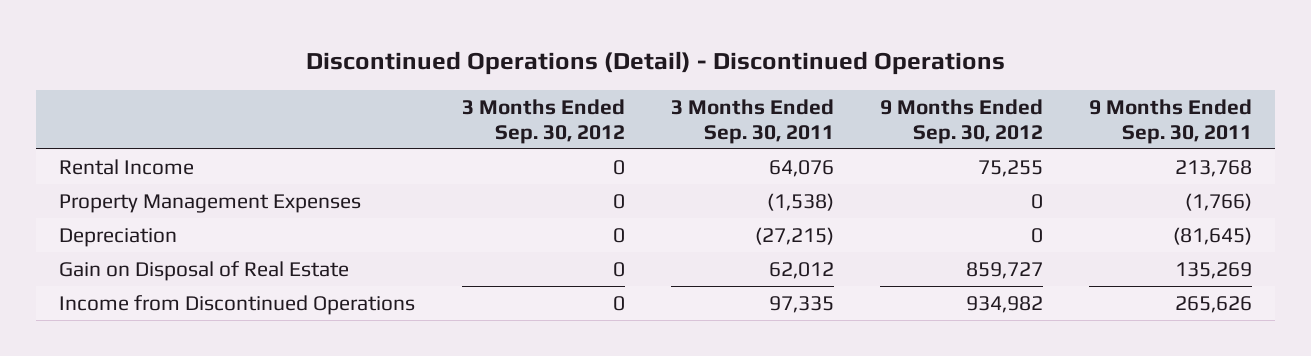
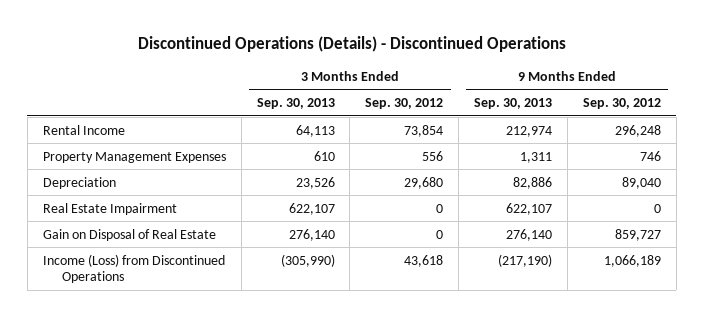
- Discontinued Operations (Detail) - Discontinued Operations
+ Discontinued Operations (Details) - Discontinued Operations
- | 3 Months Ended Sep. 30, 2012 | 3 Months Ended Sep. 30, 2011 | 9 Months Ended Sep. 30, 2012 | 9 Months Ended Sep. 30, 2011
+ | 3 Months Ended Sep. 30, 2013 | 3 Months Ended Sep. 30, 2012 | 9 Months Ended Sep. 30, 2013 | 9 Months Ended Sep. 30, 2012
- Rental Income | 0 | 64,076 | 75,255 | 213,768
- Property Management Expenses | 0 | (1,538) | 0 | (1,766)
- Depreciation | 0 | (27,215) | 0 | (81,645)
+ Rental Income | 64,113 | 73,854 | 212,974 | 296,248
+ Property Management Expenses | 610 | 556 | 1,311 | 746
+ Depreciation | 23,526 | 29,680 | 82,886 | 89,040
+ Real Estate Impairment | 622,107 | 0 | 622,107 | 0
- Income from Discontinued Operations | 0 | 97,335 | 934,982 | 265,626
+ Income (Loss) from Discontinued Operations | (305,990) | 43,618 | (217,190) | 1,066,189

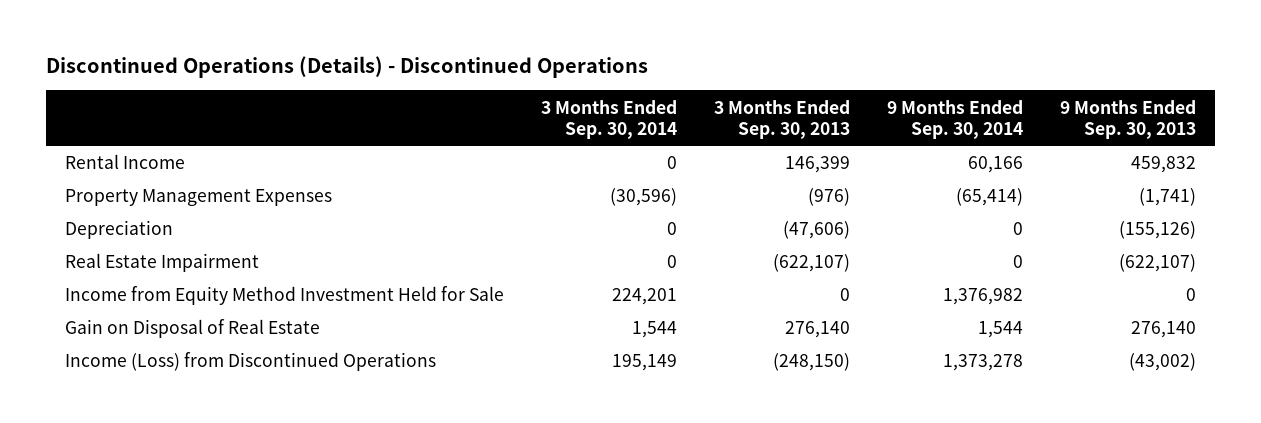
- | 3 Months Ended Sep. 30, 2013 | 3 Months Ended Sep. 30, 2012 | 9 Months Ended Sep. 30, 2013 | 9 Months Ended Sep. 30, 2012
+ | 3 Months Ended Sep. 30, 2014 | 3 Months Ended Sep. 30, 2013 | 9 Months Ended Sep. 30, 2014 | 9 Months Ended Sep. 30, 2013
- Rental Income | 64,113 | 73,854 | 212,974 | 296,248
- Property Management Expenses | 610 | 556 | 1,311 | 746
- Depreciation | 23,526 | 29,680 | 82,886 | 89,040
- Real Estate Impairment | 622,107 | 0 | 622,107 | 0
+ Rental Income | 0 | 146,399 | 60,166 | 459,832
+ Property Management Expenses | (30,596) | (976) | (65,414) | (1,741)
+ Depreciation | 0 | (47,606) | 0 | (155,126)
+ Real Estate Impairment | 0 | (622,107) | 0 | (622,107)
+ Income from Equity Method Investment Held for Sale | 224,201 | 0 | 1,376,982 | 0
- Income (Loss) from Discontinued Operations | (305,990) | 43,618 | (217,190) | 1,066,189
+ Income (Loss) from Discontinued Operations | 195,149 | (248,150) | 1,373,278 | (43,002)

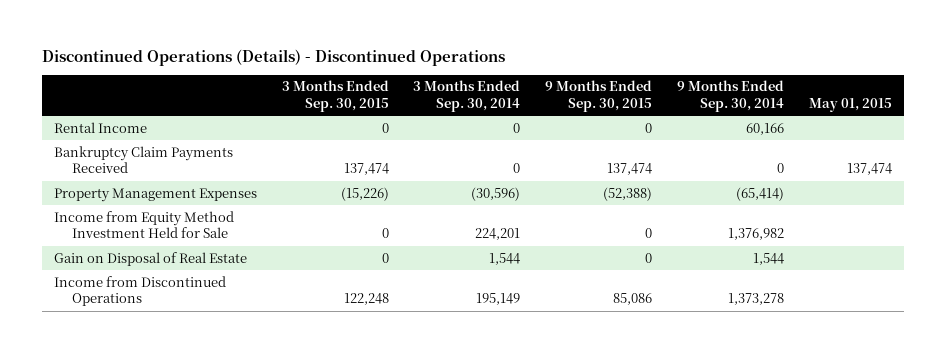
- | 3 Months Ended Sep. 30, 2014 | 3 Months Ended Sep. 30, 2013 | 9 Months Ended Sep. 30, 2014 | 9 Months Ended Sep. 30, 2013
+ | 3 Months Ended Sep. 30, 2015 | 3 Months Ended Sep. 30, 2014 | 9 Months Ended Sep. 30, 2015 | 9 Months Ended Sep. 30, 2014 | May 01, 2015
+ Bankruptcy Claim Payments Received | 137,474 | 0 | 137,474 | 0 | 137,474
- Depreciation | 0 | (47,606) | 0 | (155,126)
- Real Estate Impairment | 0 | (622,107) | 0 | (622,107)
- Income (Loss) from Discontinued Operations | 195,149 | (248,150) | 1,373,278 | (43,002)
+ Income from Discontinued Operations | 122,248 | 195,149 | 85,086 | 1,373,278 |

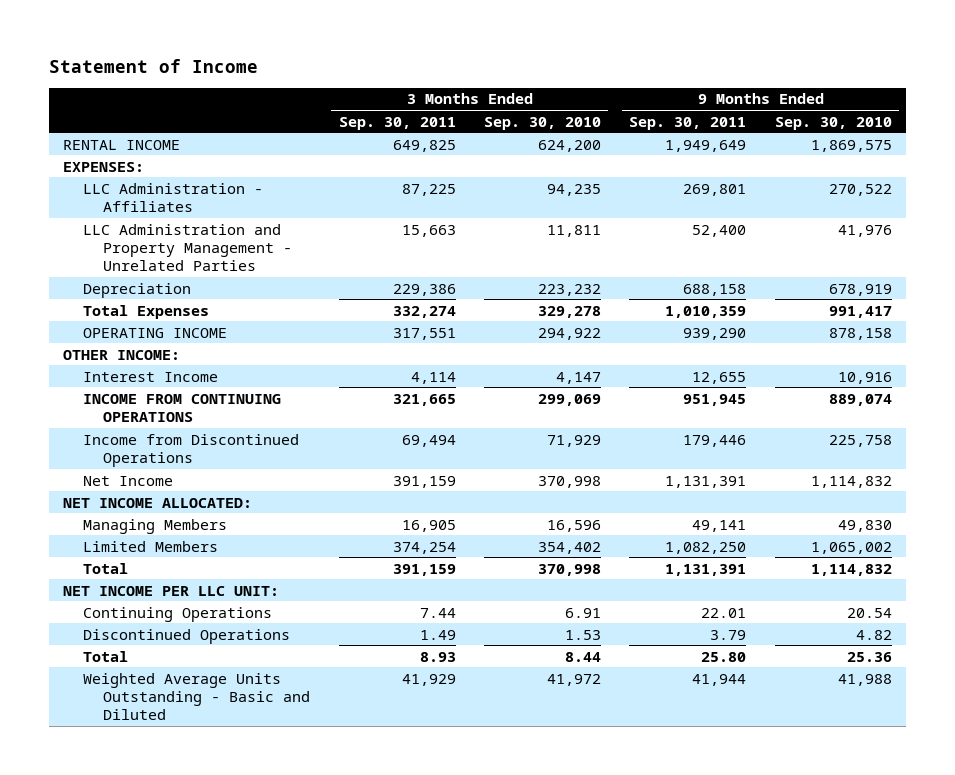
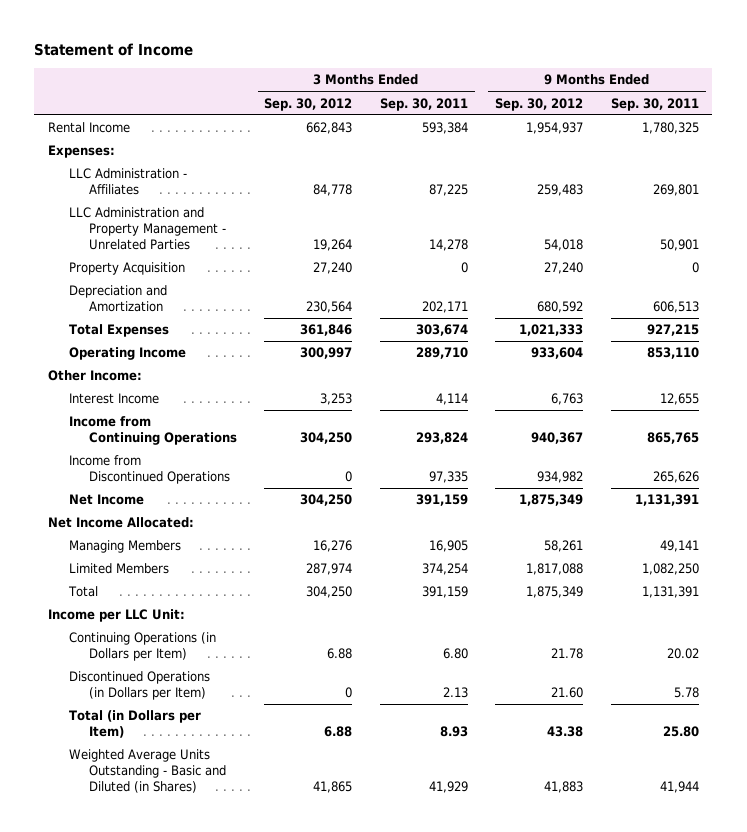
- | 3 Months Ended Sep. 30, 2011 | 3 Months Ended Sep. 30, 2010 | 9 Months Ended Sep. 30, 2011 | 9 Months Ended Sep. 30, 2010
+ | 3 Months Ended Sep. 30, 2012 | 3 Months Ended Sep. 30, 2011 | 9 Months Ended Sep. 30, 2012 | 9 Months Ended Sep. 30, 2011
- RENTAL INCOME | 649,825 | 624,200 | 1,949,649 | 1,869,575
- EXPENSES:
+ Rental Income | 662,843 | 593,384 | 1,954,937 | 1,780,325
+ Expenses:
- LLC Administration and Property Management - Unrelated Parties | 15,663 | 11,811 | 52,400 | 41,976
- Depreciation | 229,386 | 223,232 | 688,158 | 678,919
- Total Expenses | 332,274 | 329,278 | 1,010,359 | 991,417
- OPERATING INCOME | 317,551 | 294,922 | 939,290 | 878,158
- OTHER INCOME:
+ LLC Administration and Property Management - Unrelated Parties | 19,264 | 14,278 | 54,018 | 50,901
+ Property Acquisition | 27,240 | 0 | 27,240 | 0
+ Depreciation and Amortization | 230,564 | 202,171 | 680,592 | 606,513
+ Total Expenses | 361,846 | 303,674 | 1,021,333 | 927,215
+ Operating Income | 300,997 | 289,710 | 933,604 | 853,110
+ Other Income:
- INCOME FROM CONTINUING OPERATIONS | 321,665 | 299,069 | 951,945 | 889,074
- Income from Discontinued Operations | 69,494 | 71,929 | 179,446 | 225,758
+ Income from Continuing Operations | 304,250 | 293,824 | 940,367 | 865,765
+ Income from Discontinued Operations | 0 | 97,335 | 934,982 | 265,626
- NET INCOME ALLOCATED:
+ Net Income Allocated:
- NET INCOME PER LLC UNIT:
- Continuing Operations | 7.44 | 6.91 | 22.01 | 20.54
- Discontinued Operations | 1.49 | 1.53 | 3.79 | 4.82
- Total | 8.93 | 8.44 | 25.80 | 25.36
- Weighted Average Units Outstanding - Basic and Diluted | 41,929 | 41,972 | 41,944 | 41,988
+ Income per LLC Unit:
+ Continuing Operations (in Dollars per Item) | 6.88 | 6.80 | 21.78 | 20.02
+ Discontinued Operations (in Dollars per Item) | 0 | 2.13 | 21.60 | 5.78
+ Total (in Dollars per Item) | 6.88 | 8.93 | 43.38 | 25.80
+ Weighted Average Units Outstanding - Basic and Diluted (in Shares) | 41,865 | 41,929 | 41,883 | 41,944

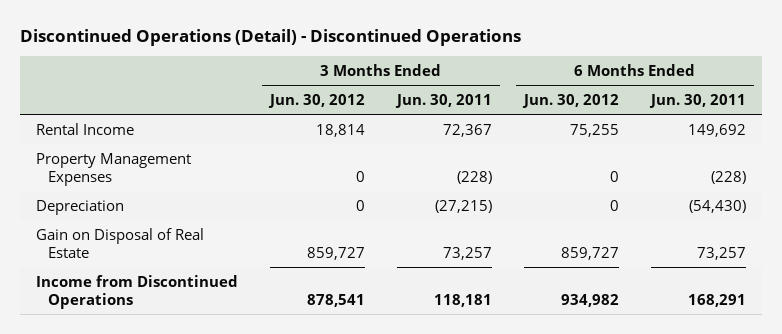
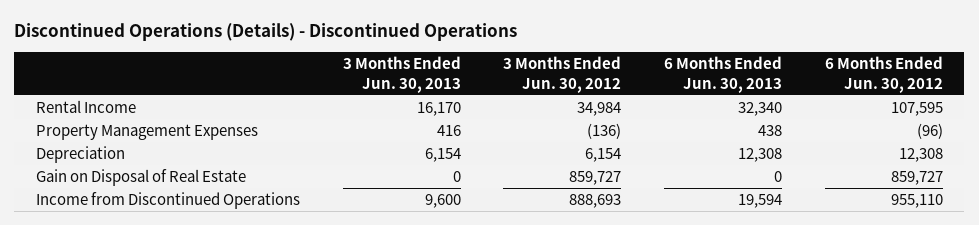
- Discontinued Operations (Detail) - Discontinued Operations
+ Discontinued Operations (Details) - Discontinued Operations
- | 3 Months Ended Jun. 30, 2012 | 3 Months Ended Jun. 30, 2011 | 6 Months Ended Jun. 30, 2012 | 6 Months Ended Jun. 30, 2011
+ | 3 Months Ended Jun. 30, 2013 | 3 Months Ended Jun. 30, 2012 | 6 Months Ended Jun. 30, 2013 | 6 Months Ended Jun. 30, 2012
- Rental Income | 18,814 | 72,367 | 75,255 | 149,692
- Property Management Expenses | 0 | (228) | 0 | (228)
- Depreciation | 0 | (27,215) | 0 | (54,430)
+ Rental Income | 16,170 | 34,984 | 32,340 | 107,595
+ Property Management Expenses | 416 | (136) | 438 | (96)
+ Depreciation | 6,154 | 6,154 | 12,308 | 12,308
- Income from Discontinued Operations | 878,541 | 118,181 | 934,982 | 168,291
+ Income from Discontinued Operations | 9,600 | 888,693 | 19,594 | 955,110

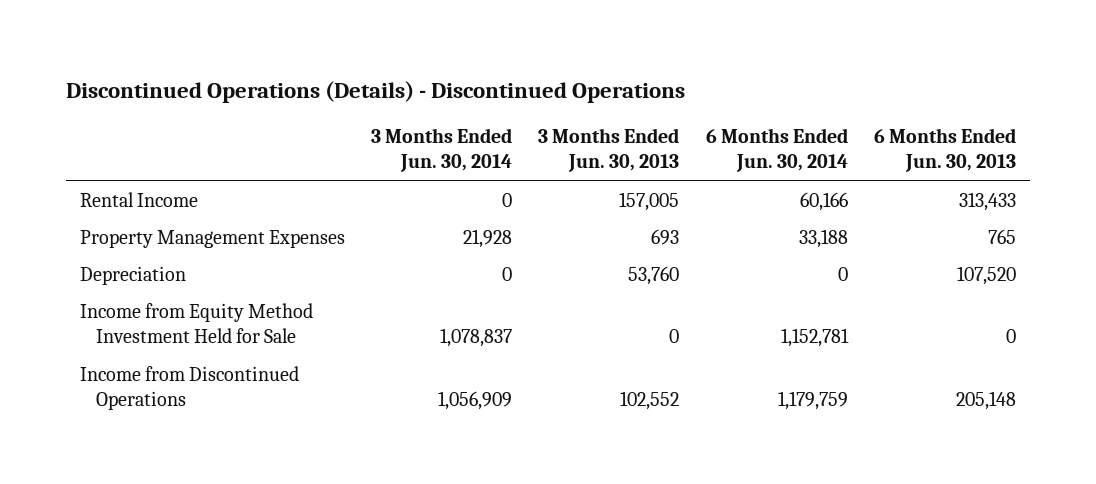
- | 3 Months Ended Jun. 30, 2013 | 3 Months Ended Jun. 30, 2012 | 6 Months Ended Jun. 30, 2013 | 6 Months Ended Jun. 30, 2012
+ | 3 Months Ended Jun. 30, 2014 | 3 Months Ended Jun. 30, 2013 | 6 Months Ended Jun. 30, 2014 | 6 Months Ended Jun. 30, 2013
- Rental Income | 16,170 | 34,984 | 32,340 | 107,595
- Property Management Expenses | 416 | (136) | 438 | (96)
- Depreciation | 6,154 | 6,154 | 12,308 | 12,308
- Gain on Disposal of Real Estate | 0 | 859,727 | 0 | 859,727
- Income from Discontinued Operations | 9,600 | 888,693 | 19,594 | 955,110
+ Rental Income | 0 | 157,005 | 60,166 | 313,433
+ Property Management Expenses | 21,928 | 693 | 33,188 | 765
+ Depreciation | 0 | 53,760 | 0 | 107,520
+ Income from Equity Method Investment Held for Sale | 1,078,837 | 0 | 1,152,781 | 0
+ Income from Discontinued Operations | 1,056,909 | 102,552 | 1,179,759 | 205,148

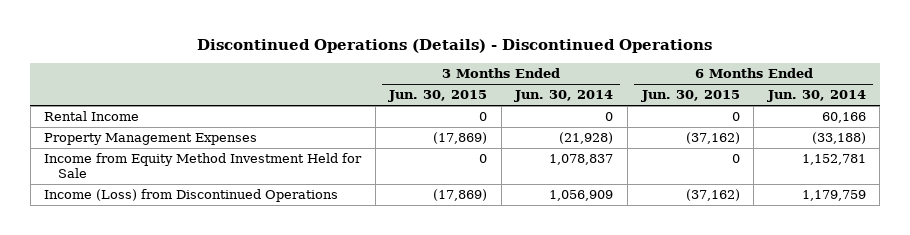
- | 3 Months Ended Jun. 30, 2014 | 3 Months Ended Jun. 30, 2013 | 6 Months Ended Jun. 30, 2014 | 6 Months Ended Jun. 30, 2013
+ | 3 Months Ended Jun. 30, 2015 | 3 Months Ended Jun. 30, 2014 | 6 Months Ended Jun. 30, 2015 | 6 Months Ended Jun. 30, 2014
- Property Management Expenses | 21,928 | 693 | 33,188 | 765
- Depreciation | 0 | 53,760 | 0 | 107,520
+ Property Management Expenses | (17,869) | (21,928) | (37,162) | (33,188)
- Income from Discontinued Operations | 1,056,909 | 102,552 | 1,179,759 | 205,148
+ Income (Loss) from Discontinued Operations | (17,869) | 1,056,909 | (37,162) | 1,179,759

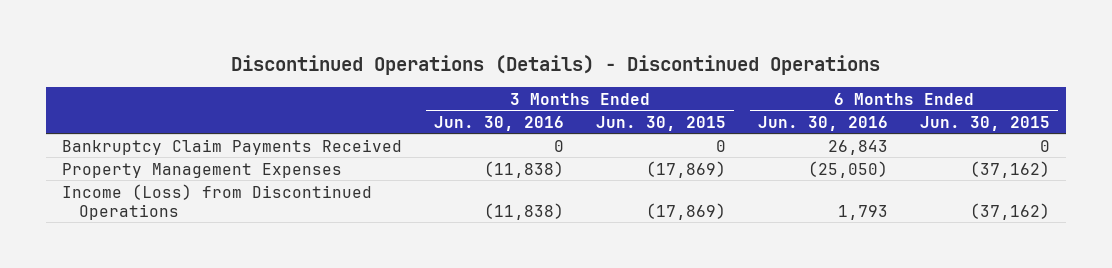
- | 3 Months Ended Jun. 30, 2015 | 3 Months Ended Jun. 30, 2014 | 6 Months Ended Jun. 30, 2015 | 6 Months Ended Jun. 30, 2014
+ | 3 Months Ended Jun. 30, 2016 | 3 Months Ended Jun. 30, 2015 | 6 Months Ended Jun. 30, 2016 | 6 Months Ended Jun. 30, 2015
- Rental Income | 0 | 0 | 0 | 60,166
+ Bankruptcy Claim Payments Received | 0 | 0 | 26,843 | 0
- Income from Equity Method Investment Held for Sale | 0 | 1,078,837 | 0 | 1,152,781

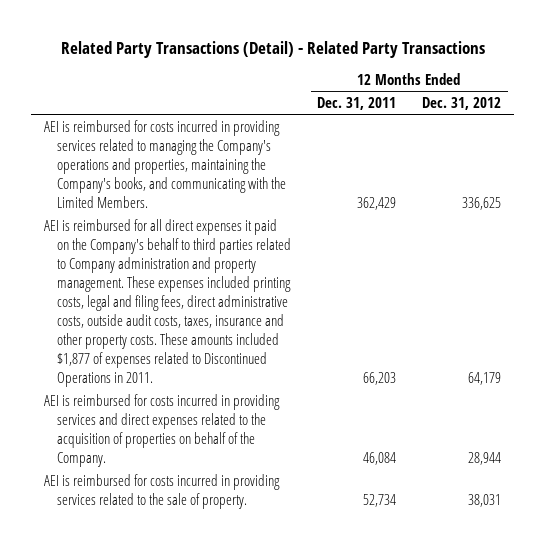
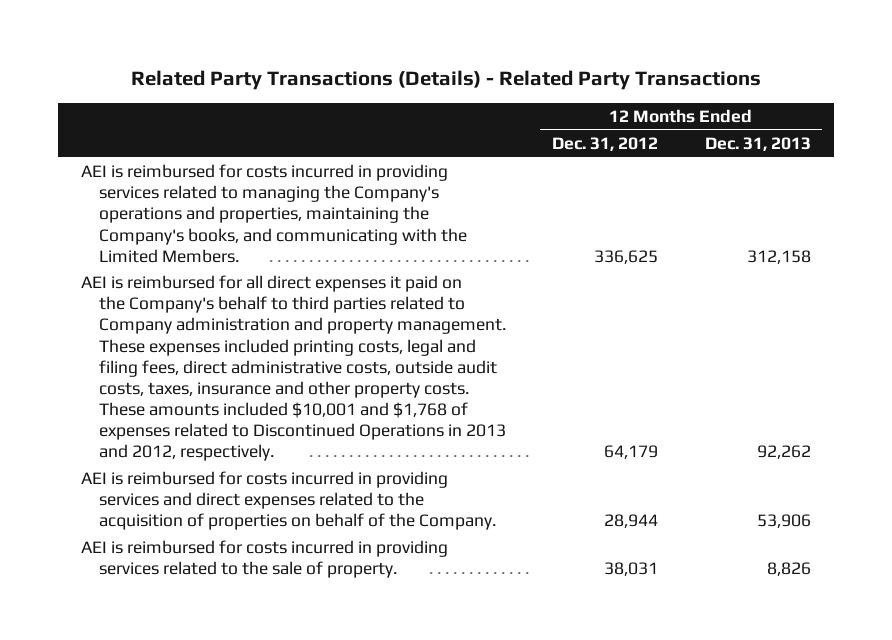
- Related Party Transactions (Detail) - Related Party Transactions
+ Related Party Transactions (Details) - Related Party Transactions
- | 12 Months Ended Dec. 31, 2011 | 12 Months Ended Dec. 31, 2012
+ | 12 Months Ended Dec. 31, 2012 | 12 Months Ended Dec. 31, 2013
- AEI is reimbursed for all direct expenses it paid on the Company's behalf to third parties related to Company administration and property management. These expenses included printing costs, legal and filing fees, direct administrative costs, outside audit costs, taxes, insurance and other property costs. These amounts included $1,877 of expenses related to Discontinued Operations in 2011. | 66,203 | 64,179
+ AEI is reimbursed for all direct expenses it paid on the Company's behalf to third parties related to Company administration and property management. These expenses included printing costs, legal and filing fees, direct administrative costs, outside audit costs, taxes, insurance and other property costs. These amounts included $10,001 and $1,768 of expenses related to Discontinued Operations in 2013 and 2012, respectively. | 64,179 | 92,262

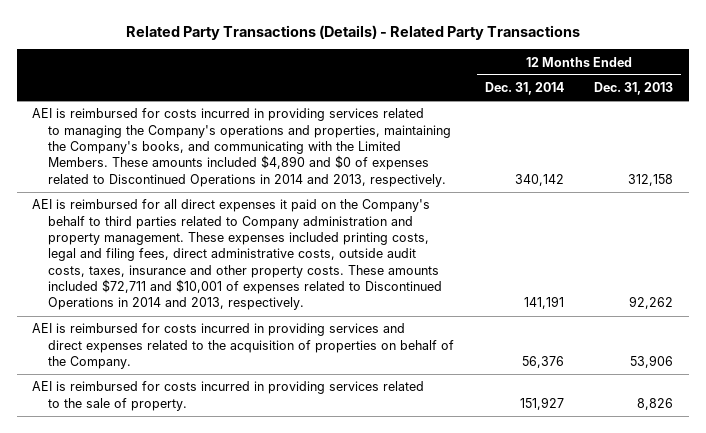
- | 12 Months Ended Dec. 31, 2012 | 12 Months Ended Dec. 31, 2013
+ | 12 Months Ended Dec. 31, 2014 | 12 Months Ended Dec. 31, 2013
- AEI is reimbursed for costs incurred in providing services related to managing the Company's operations and properties, maintaining the Company's books, and communicating with the Limited Members. | 336,625 | 312,158
- AEI is reimbursed for all direct expenses it paid on the Company's behalf to third parties related to Company administration and property management. These expenses included printing costs, legal and filing fees, direct administrative costs, outside audit costs, taxes, insurance and other property costs. These amounts included $10,001 and $1,768 of expenses related to Discontinued Operations in 2013 and 2012, respectively. | 64,179 | 92,262
+ AEI is reimbursed for costs incurred in providing services related to managing the Company's operations and properties, maintaining the Company's books, and communicating with the Limited Members. These amounts included $4,890 and $0 of expenses related to Discontinued Operations in 2014 and 2013, respectively. | 340,142 | 312,158
+ AEI is reimbursed for all direct expenses it paid on the Company's behalf to third parties related to Company administration and property management. These expenses included printing costs, legal and filing fees, direct administrative costs, outside audit costs, taxes, insurance and other property costs. These amounts included $72,711 and $10,001 of expenses related to Discontinued Operations in 2014 and 2013, respectively. | 141,191 | 92,262

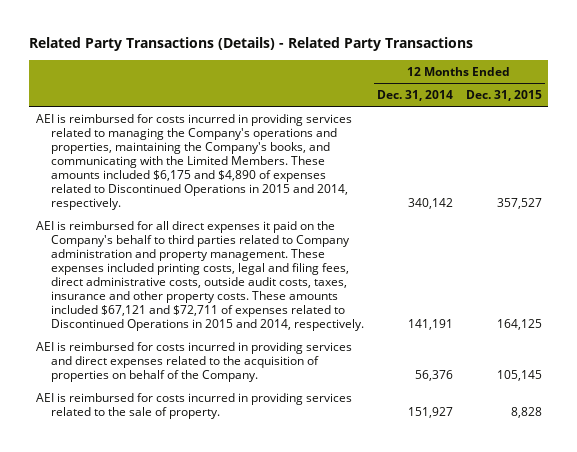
- | 12 Months Ended Dec. 31, 2014 | 12 Months Ended Dec. 31, 2013
+ | 12 Months Ended Dec. 31, 2014 | 12 Months Ended Dec. 31, 2015
- AEI is reimbursed for costs incurred in providing services related to managing the Company's operations and properties, maintaining the Company's books, and communicating with the Limited Members. These amounts included $4,890 and $0 of expenses related to Discontinued Operations in 2014 and 2013, respectively. | 340,142 | 312,158
- AEI is reimbursed for all direct expenses it paid on the Company's behalf to third parties related to Company administration and property management. These expenses included printing costs, legal and filing fees, direct administrative costs, outside audit costs, taxes, insurance and other property costs. These amounts included $72,711 and $10,001 of expenses related to Discontinued Operations in 2014 and 2013, respectively. | 141,191 | 92,262
+ AEI is reimbursed for costs incurred in providing services related to managing the Company's operations and properties, maintaining the Company's books, and communicating with the Limited Members. These amounts included $6,175 and $4,890 of expenses related to Discontinued Operations in 2015 and 2014, respectively. | 340,142 | 357,527
+ AEI is reimbursed for all direct expenses it paid on the Company's behalf to third parties related to Company administration and property management. These expenses included printing costs, legal and filing fees, direct administrative costs, outside audit costs, taxes, insurance and other property costs. These amounts included $67,121 and $72,711 of expenses related to Discontinued Operations in 2015 and 2014, respectively. | 141,191 | 164,125

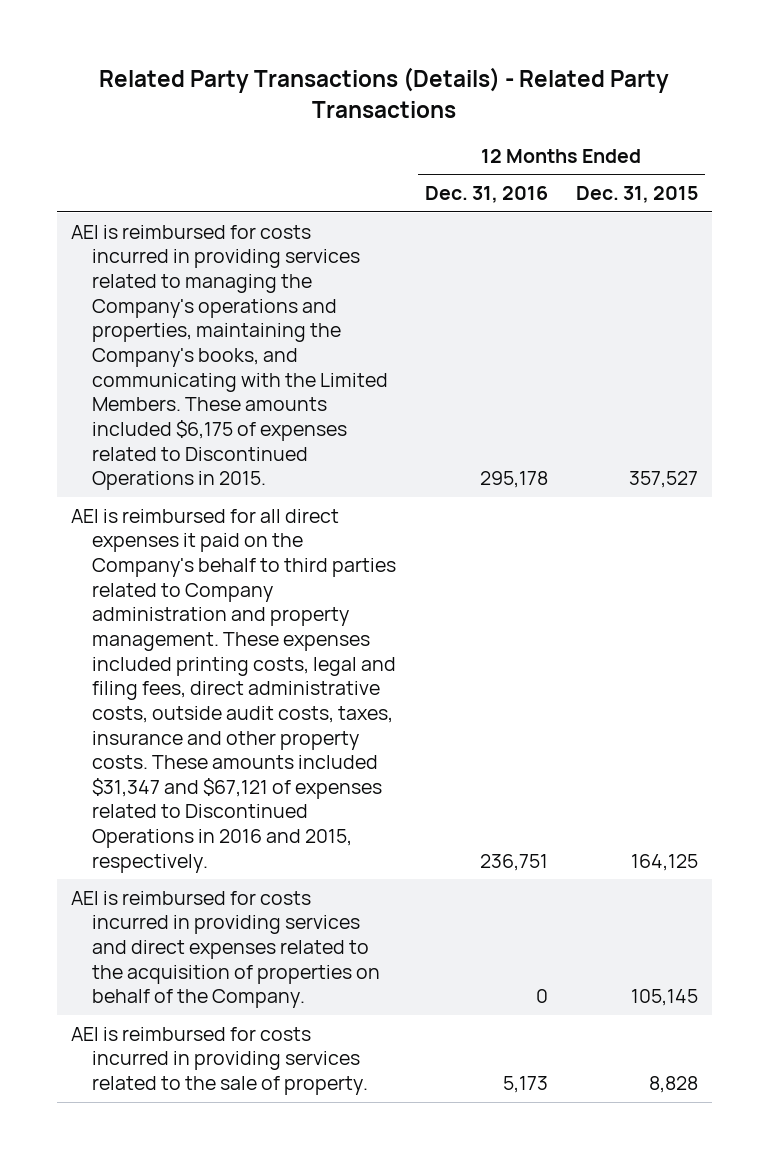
- | 12 Months Ended Dec. 31, 2014 | 12 Months Ended Dec. 31, 2015
+ | 12 Months Ended Dec. 31, 2016 | 12 Months Ended Dec. 31, 2015
- AEI is reimbursed for costs incurred in providing services related to managing the Company's operations and properties, maintaining the Company's books, and communicating with the Limited Members. These amounts included $6,175 and $4,890 of expenses related to Discontinued Operations in 2015 and 2014, respectively. | 340,142 | 357,527
- AEI is reimbursed for all direct expenses it paid on the Company's behalf to third parties related to Company administration and property management. These expenses included printing costs, legal and filing fees, direct administrative costs, outside audit costs, taxes, insurance and other property costs. These amounts included $67,121 and $72,711 of expenses related to Discontinued Operations in 2015 and 2014, respectively. | 141,191 | 164,125
+ AEI is reimbursed for costs incurred in providing services related to managing the Company's operations and properties, maintaining the Company's books, and communicating with the Limited Members. These amounts included $6,175 of expenses related to Discontinued Operations in 2015. | 295,178 | 357,527
+ AEI is reimbursed for all direct expenses it paid on the Company's behalf to third parties related to Company administration and property management. These expenses included printing costs, legal and filing fees, direct administrative costs, outside audit costs, taxes, insurance and other property costs. These amounts included $31,347 and $67,121 of expenses related to Discontinued Operations in 2016 and 2015, respectively. | 236,751 | 164,125

